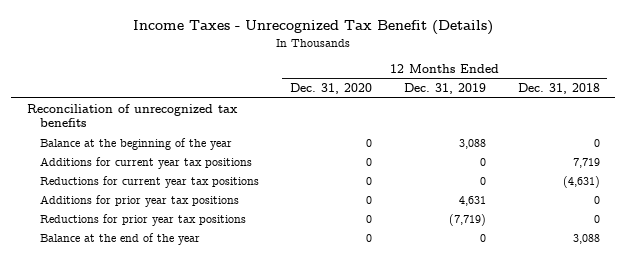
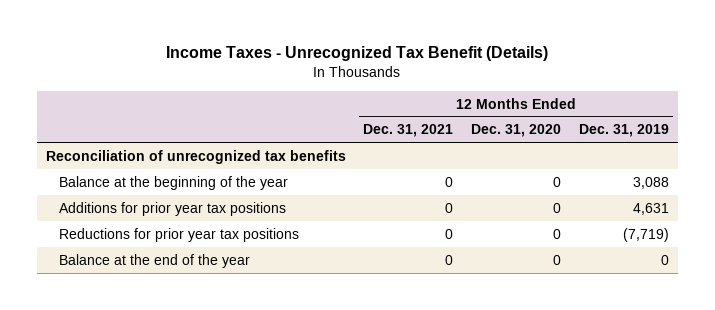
- | 12 Months Ended Dec. 31, 2020 | 12 Months Ended Dec. 31, 2019 | 12 Months Ended Dec. 31, 2018
+ | 12 Months Ended Dec. 31, 2021 | 12 Months Ended Dec. 31, 2020 | 12 Months Ended Dec. 31, 2019
- Additions for current year tax positions | 0 | 0 | 7,719
- Reductions for current year tax positions | 0 | 0 | (4,631)

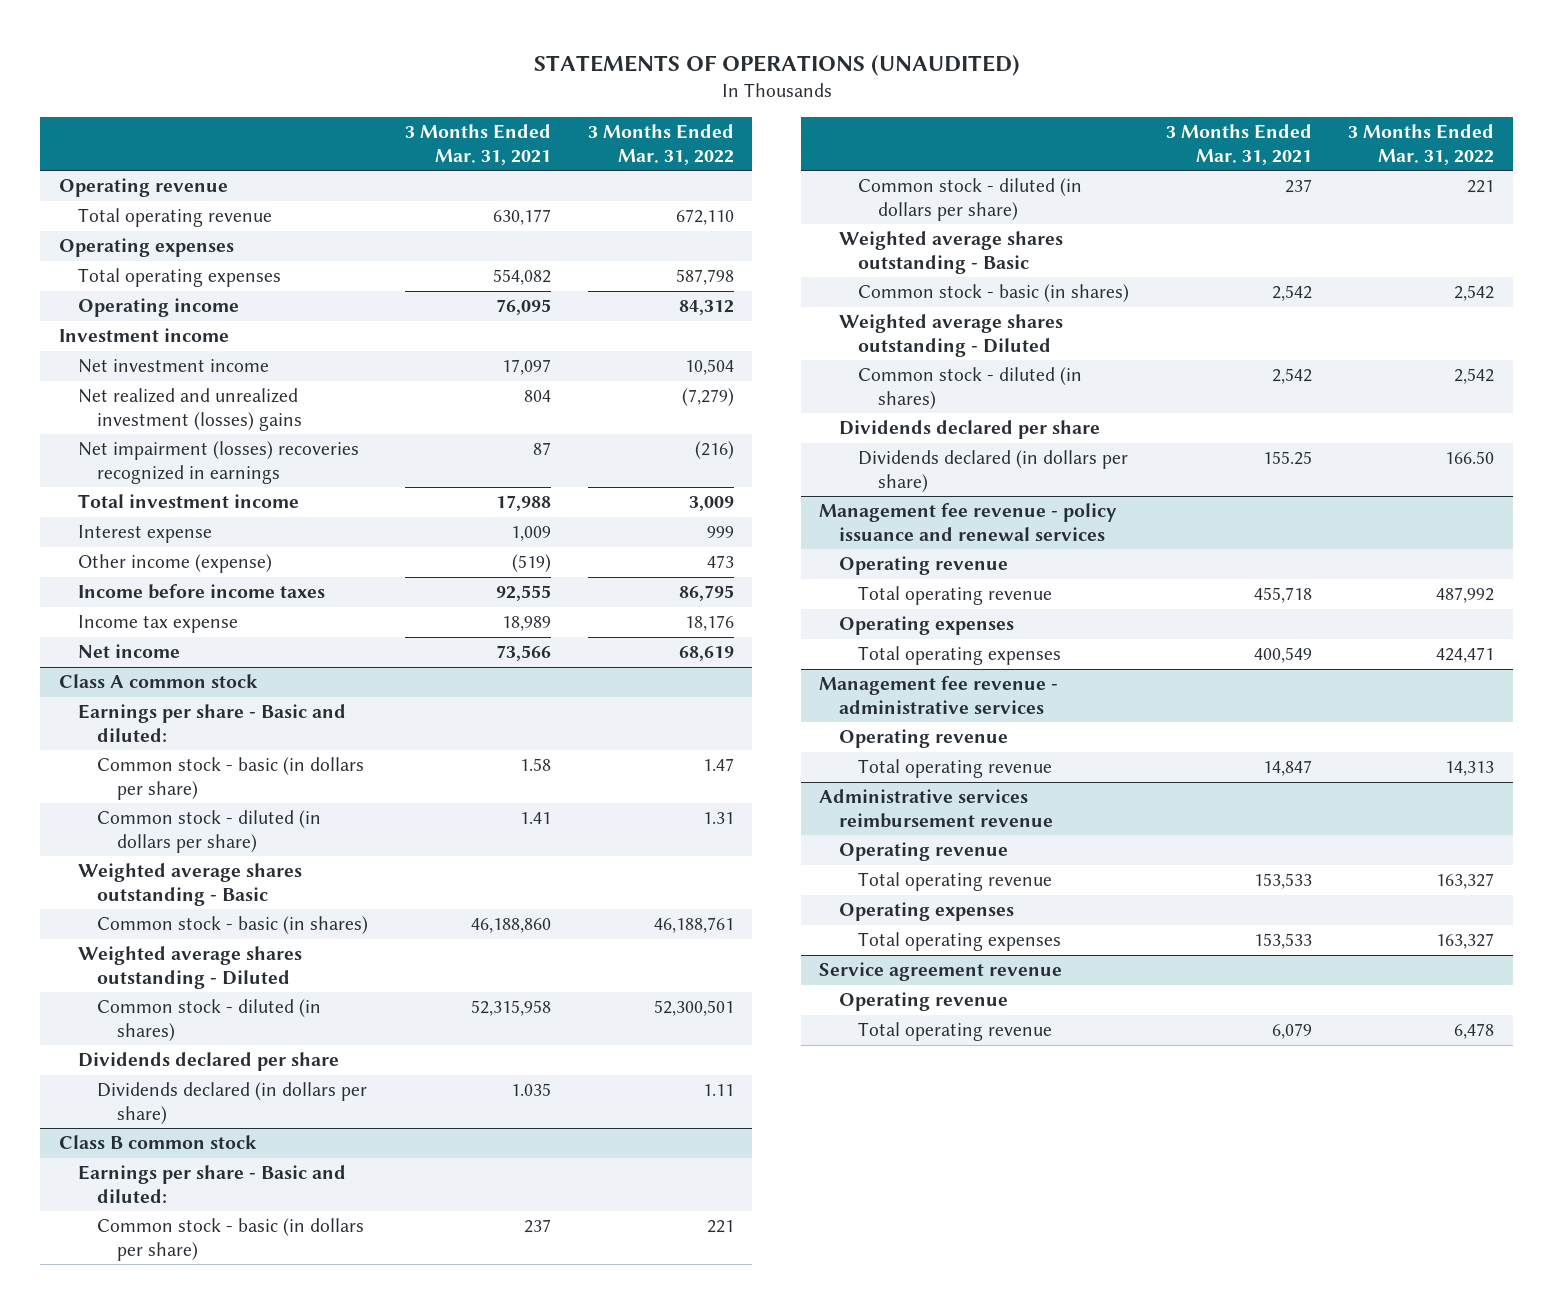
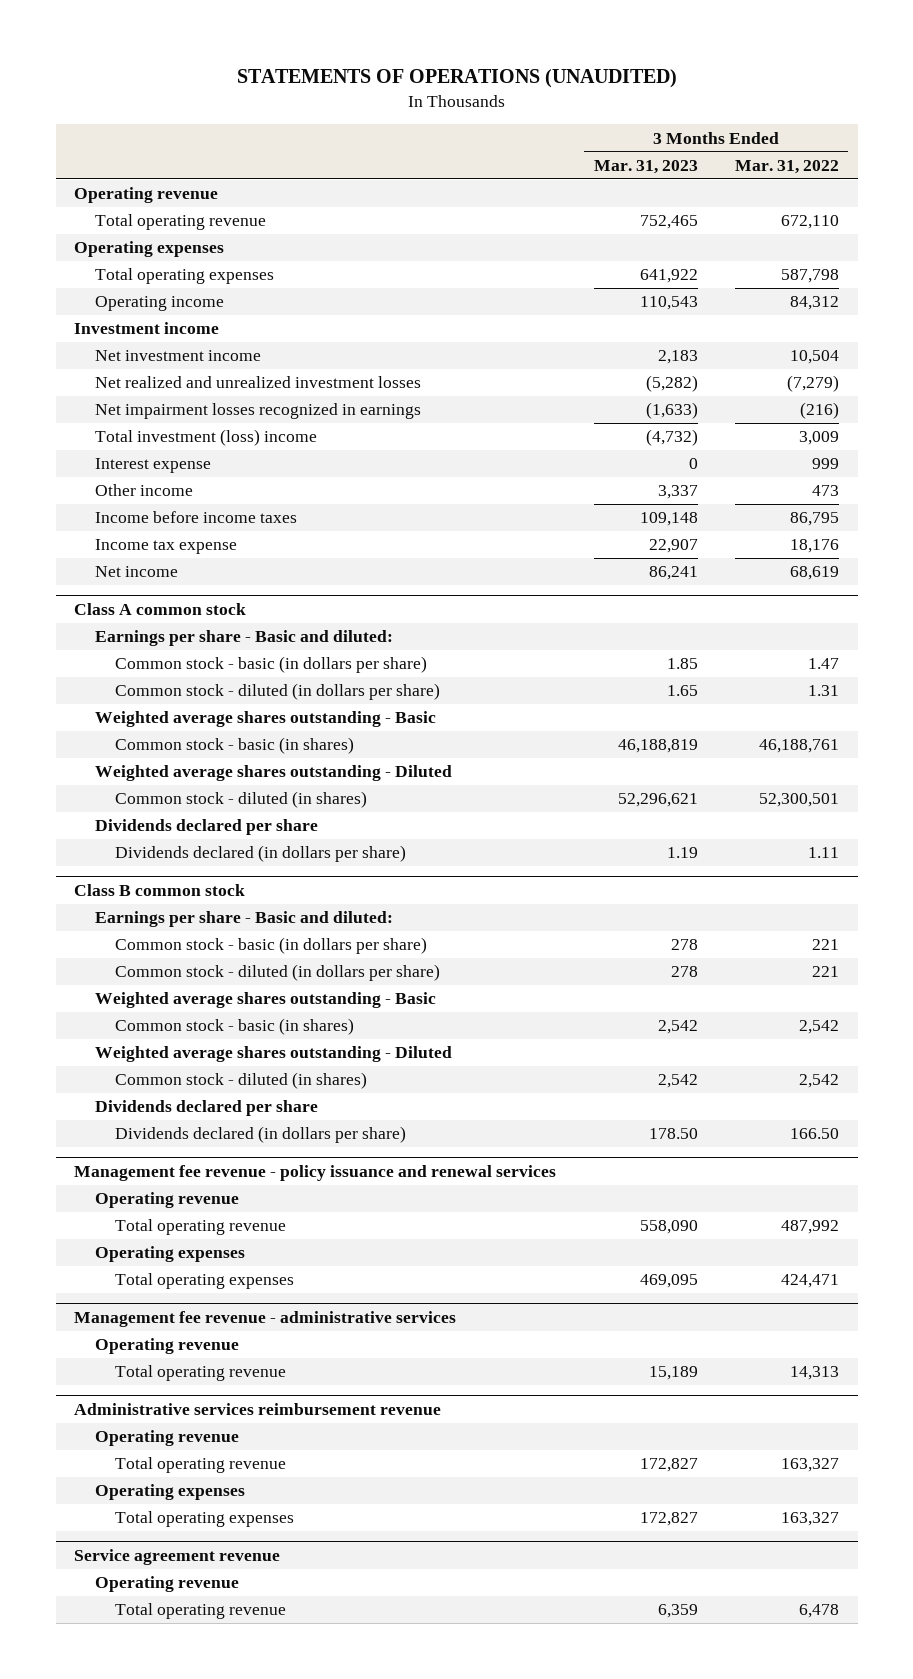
- | 3 Months Ended Mar. 31, 2021 | 3 Months Ended Mar. 31, 2022
+ | 3 Months Ended Mar. 31, 2023 | 3 Months Ended Mar. 31, 2022
- Net realized and unrealized investment (losses) gains | 804 | (7,279)
- Net impairment (losses) recoveries recognized in earnings | 87 | (216)
- Total investment income | 17,988 | 3,009
+ Net realized and unrealized investment losses | (5,282) | (7,279)
+ Net impairment losses recognized in earnings | (1,633) | (216)
+ Total investment (loss) income | (4,732) | 3,009
- Other income (expense) | (519) | 473
+ Other income | 3,337 | 473

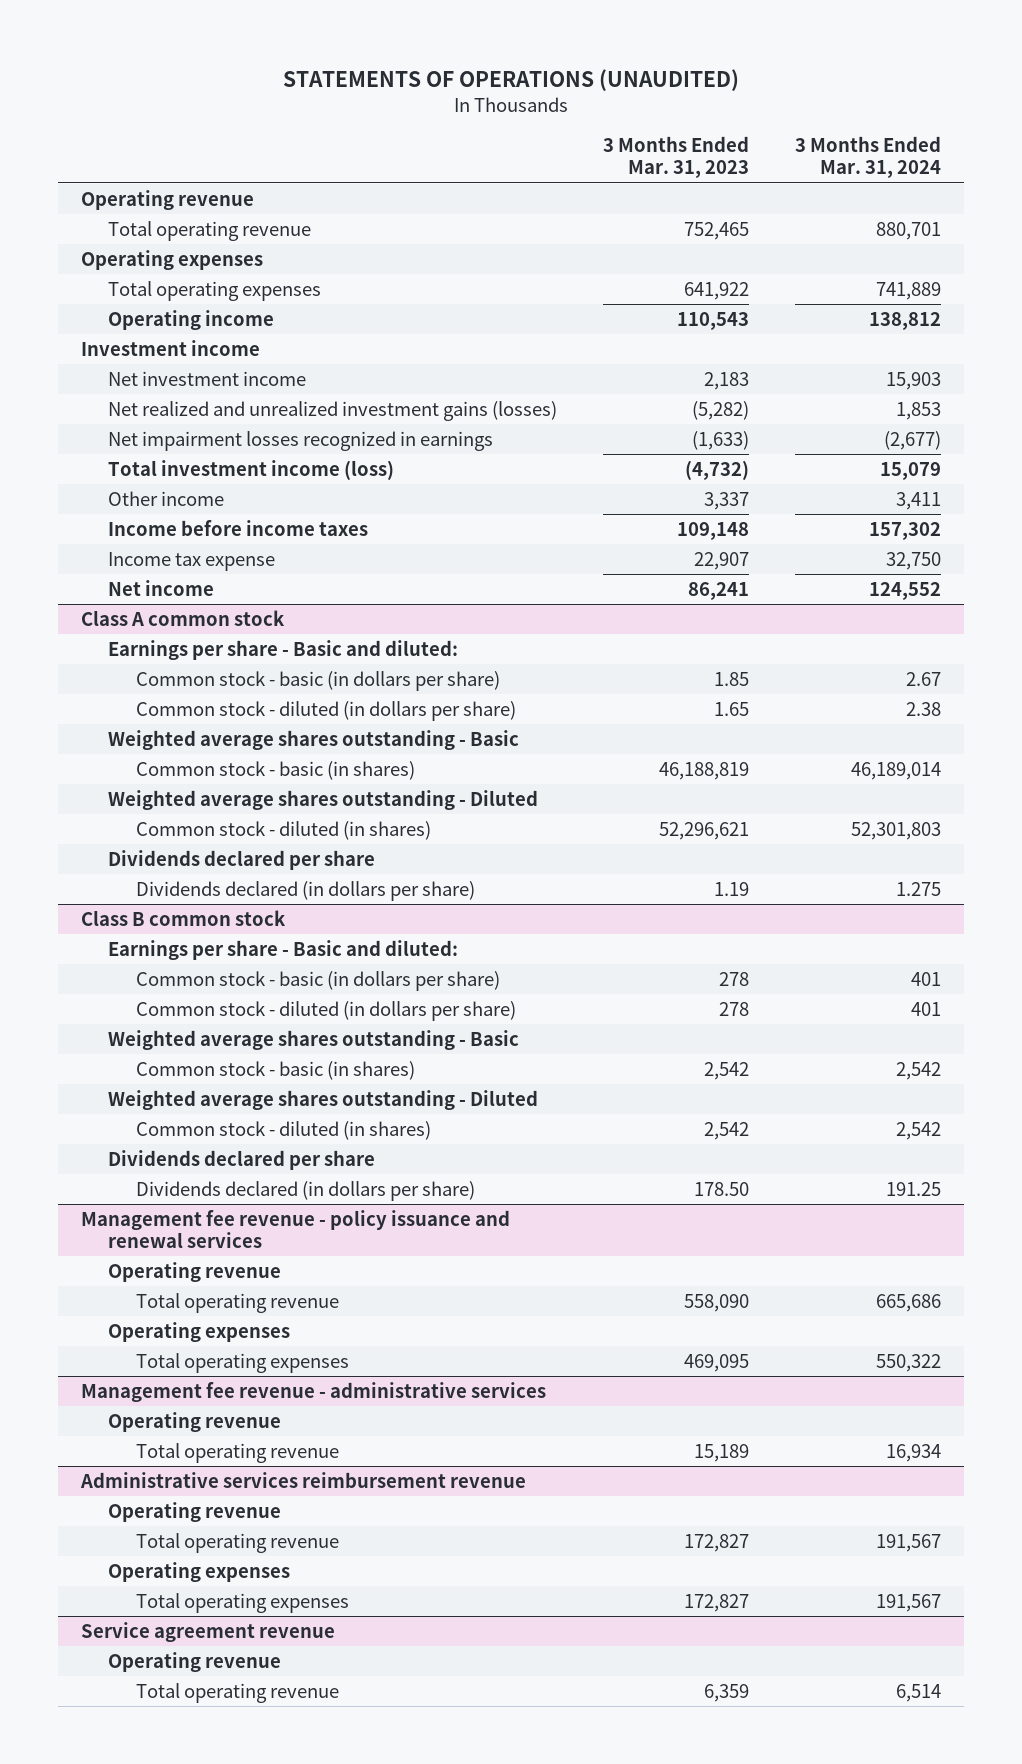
- | 3 Months Ended Mar. 31, 2023 | 3 Months Ended Mar. 31, 2022
+ | 3 Months Ended Mar. 31, 2023 | 3 Months Ended Mar. 31, 2024
- Net realized and unrealized investment losses | (5,282) | (7,279)
+ Net realized and unrealized investment gains (losses) | (5,282) | 1,853
- Total investment (loss) income | (4,732) | 3,009
- Interest expense | 0 | 999
+ Total investment income (loss) | (4,732) | 15,079

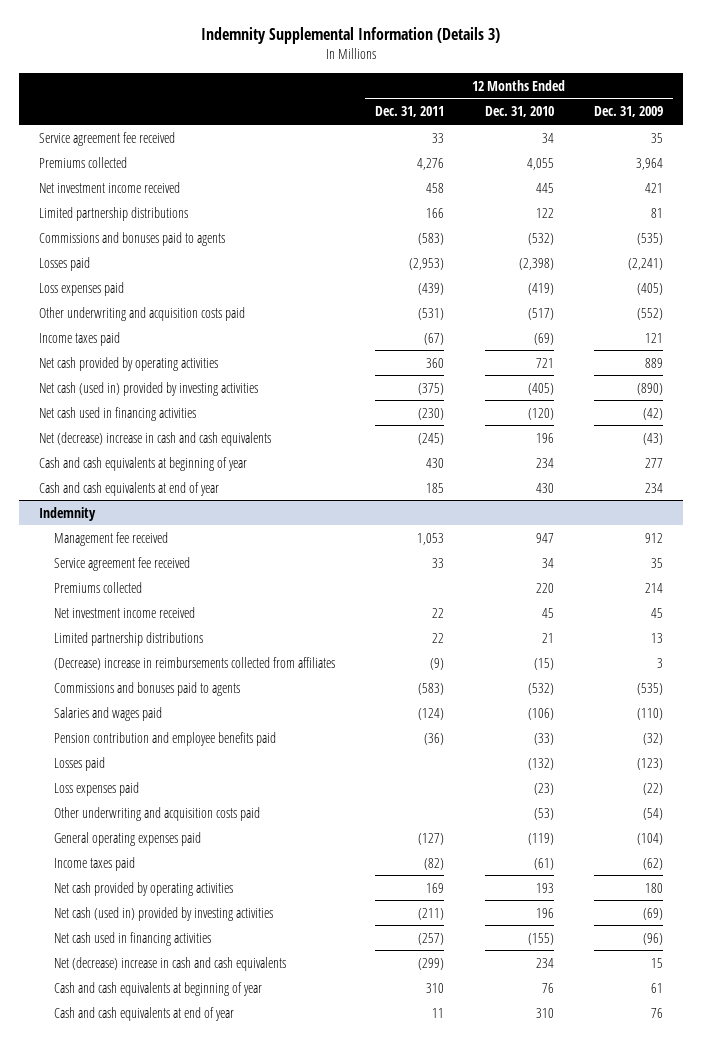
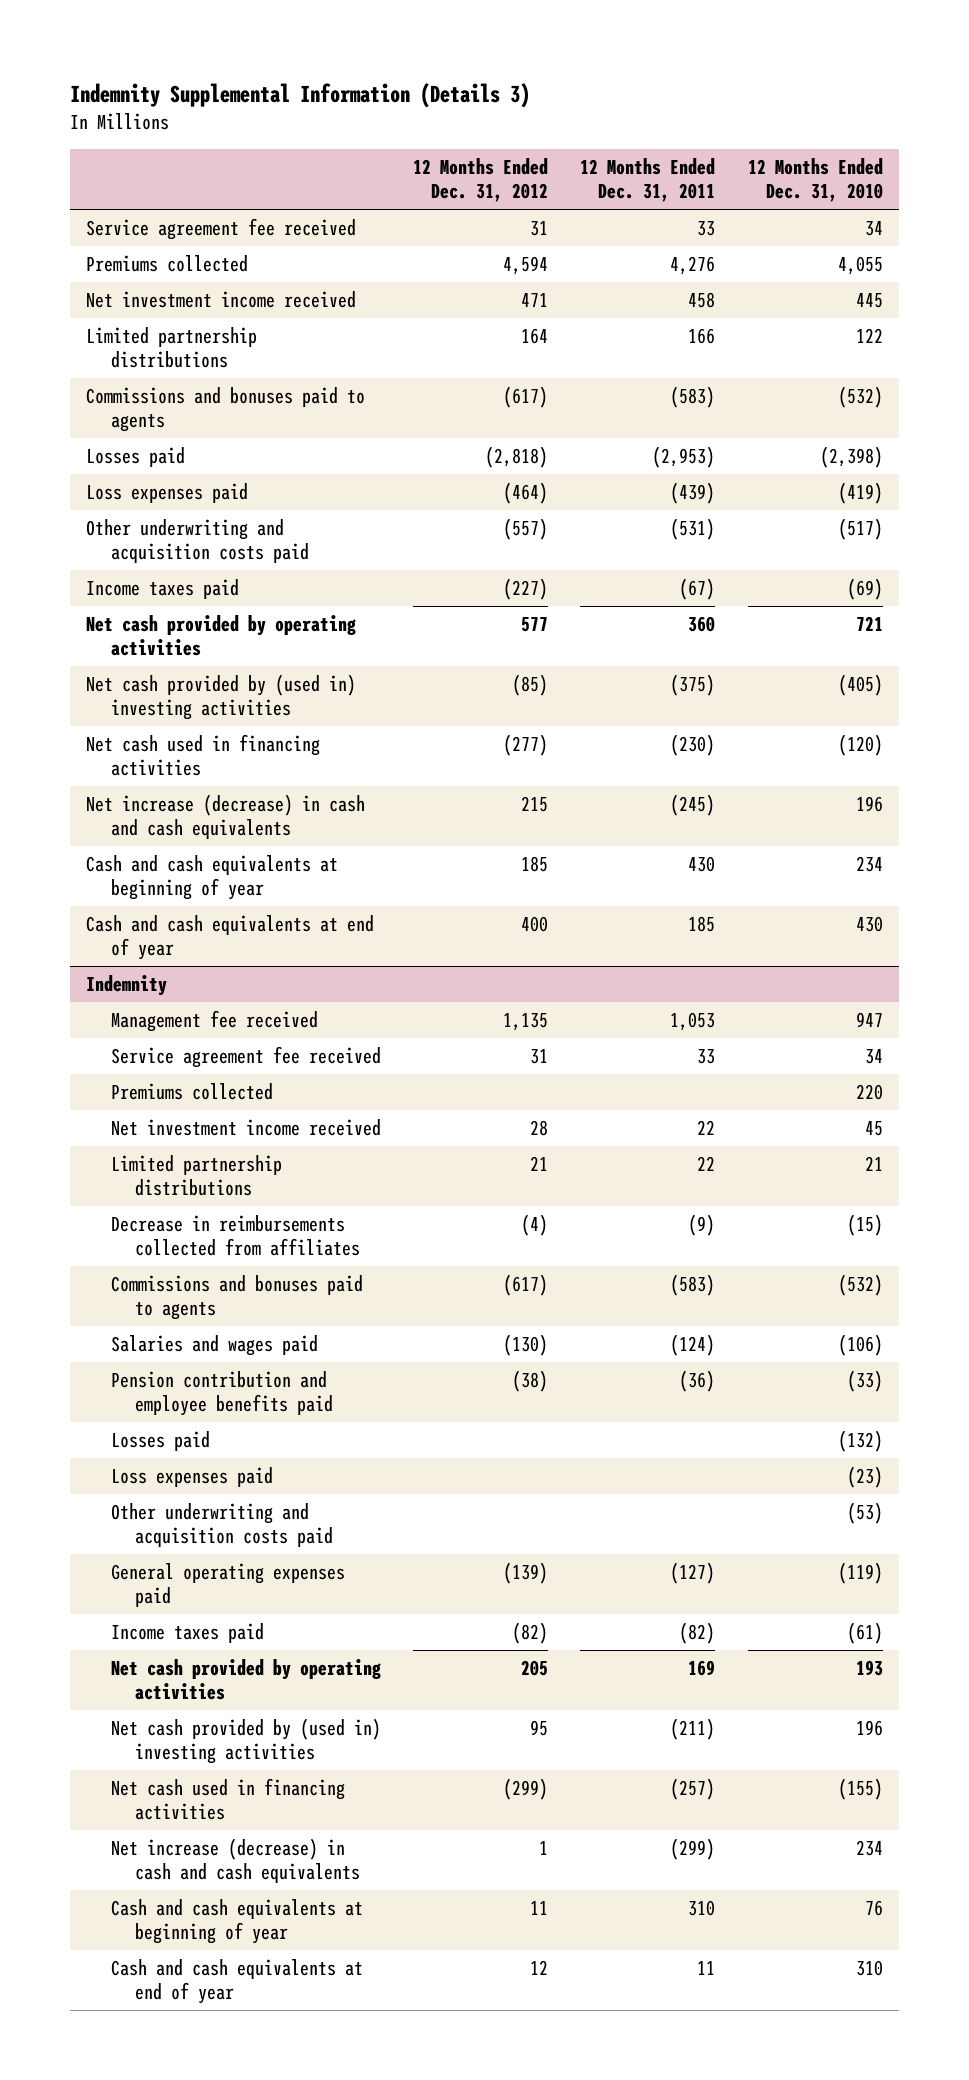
- | 12 Months Ended Dec. 31, 2011 | 12 Months Ended Dec. 31, 2010 | 12 Months Ended Dec. 31, 2009
+ | 12 Months Ended Dec. 31, 2012 | 12 Months Ended Dec. 31, 2011 | 12 Months Ended Dec. 31, 2010
- Net cash (used in) provided by investing activities | (375) | (405) | (890)
+ Net cash provided by (used in) investing activities | (85) | (375) | (405)
- Net (decrease) increase in cash and cash equivalents | (245) | 196 | (43)
+ Net increase (decrease) in cash and cash equivalents | 215 | (245) | 196
@ Indemnity
- (Decrease) increase in reimbursements collected from affiliates | (9) | (15) | 3
+ Decrease in reimbursements collected from affiliates | (4) | (9) | (15)
- Net cash (used in) provided by investing activities | (211) | 196 | (69)
+ Net cash provided by (used in) investing activities | 95 | (211) | 196
- Net (decrease) increase in cash and cash equivalents | (299) | 234 | 15
+ Net increase (decrease) in cash and cash equivalents | 1 | (299) | 234

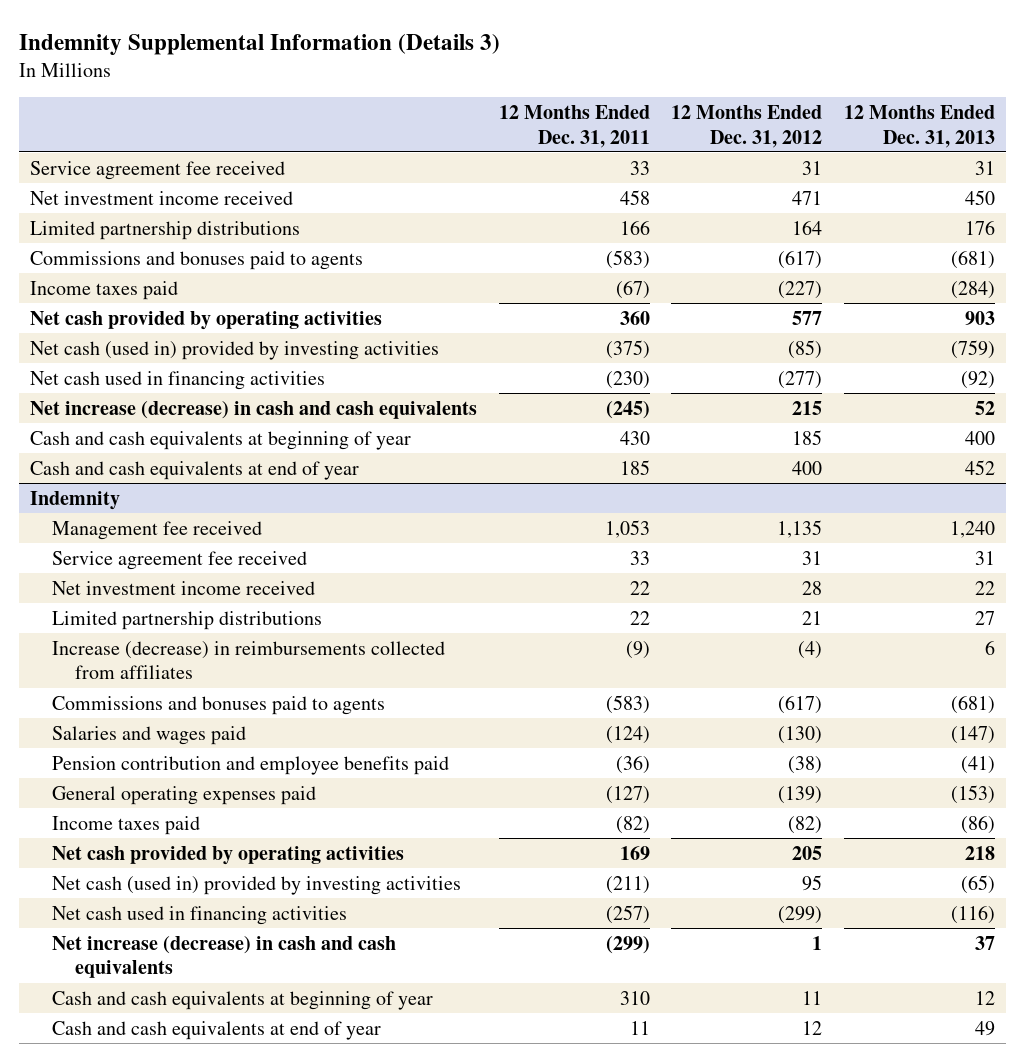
- | 12 Months Ended Dec. 31, 2012 | 12 Months Ended Dec. 31, 2011 | 12 Months Ended Dec. 31, 2010
+ | 12 Months Ended Dec. 31, 2011 | 12 Months Ended Dec. 31, 2012 | 12 Months Ended Dec. 31, 2013
- Premiums collected | 4,594 | 4,276 | 4,055
- Losses paid | (2,818) | (2,953) | (2,398)
- Loss expenses paid | (464) | (439) | (419)
- Other underwriting and acquisition costs paid | (557) | (531) | (517)
- Net cash provided by (used in) investing activities | (85) | (375) | (405)
+ Net cash (used in) provided by investing activities | (375) | (85) | (759)
@ Indemnity
- Premiums collected | | | 220
- Decrease in reimbursements collected from affiliates | (4) | (9) | (15)
+ Increase (decrease) in reimbursements collected from affiliates | (9) | (4) | 6
- Losses paid | | | (132)
- Loss expenses paid | | | (23)
- Other underwriting and acquisition costs paid | | | (53)
- Net cash provided by (used in) investing activities | 95 | (211) | 196
+ Net cash (used in) provided by investing activities | (211) | 95 | (65)

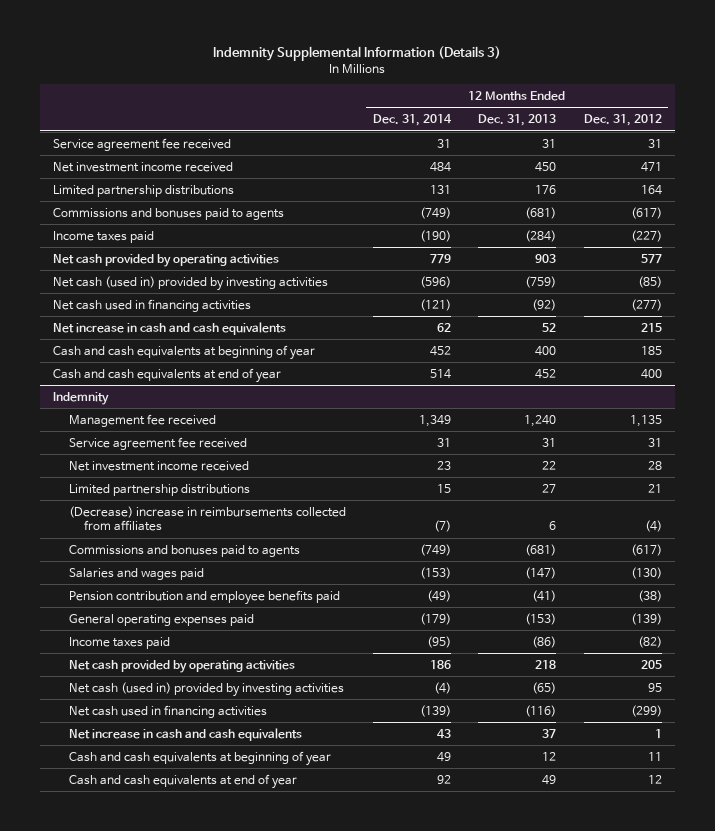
- | 12 Months Ended Dec. 31, 2011 | 12 Months Ended Dec. 31, 2012 | 12 Months Ended Dec. 31, 2013
+ | 12 Months Ended Dec. 31, 2014 | 12 Months Ended Dec. 31, 2013 | 12 Months Ended Dec. 31, 2012
- Net increase (decrease) in cash and cash equivalents | (245) | 215 | 52
+ Net increase in cash and cash equivalents | 62 | 52 | 215
@ Indemnity
- Increase (decrease) in reimbursements collected from affiliates | (9) | (4) | 6
+ (Decrease) increase in reimbursements collected from affiliates | (7) | 6 | (4)
- Net increase (decrease) in cash and cash equivalents | (299) | 1 | 37
+ Net increase in cash and cash equivalents | 43 | 37 | 1

